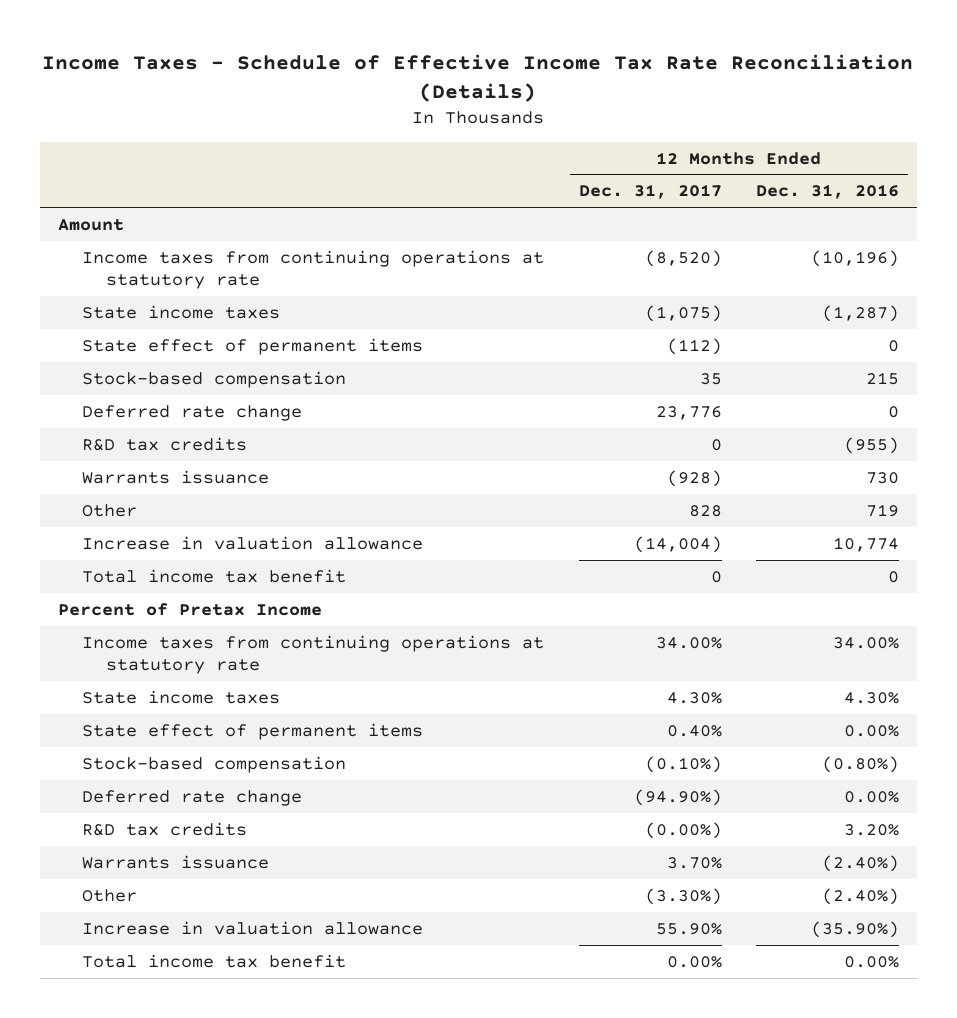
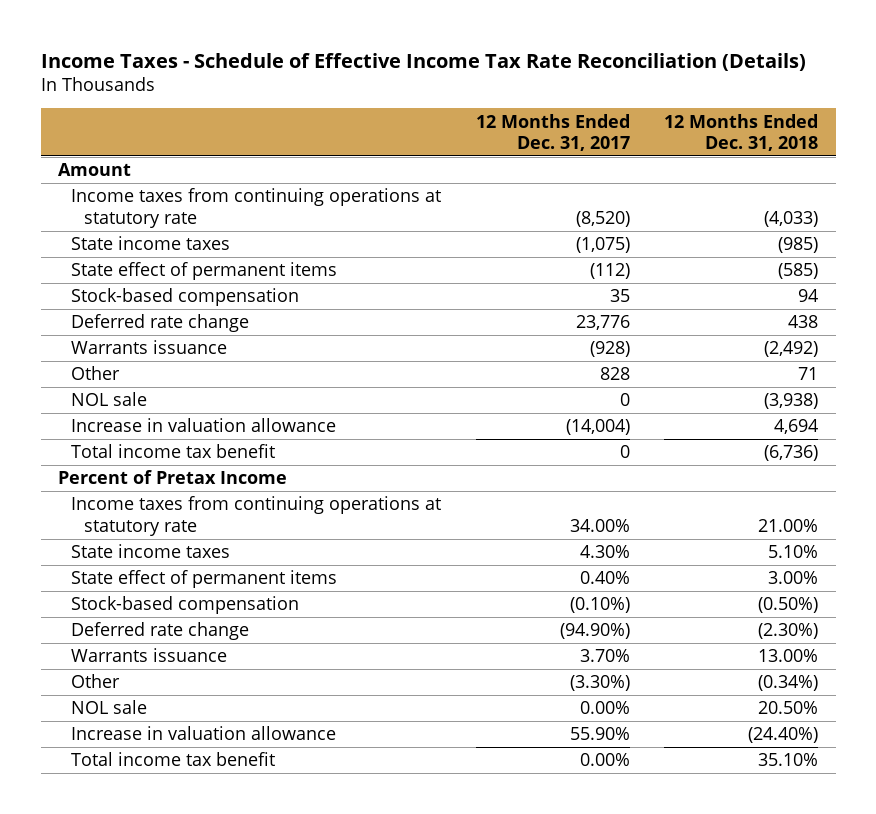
- | 12 Months Ended Dec. 31, 2017 | 12 Months Ended Dec. 31, 2016
+ | 12 Months Ended Dec. 31, 2017 | 12 Months Ended Dec. 31, 2018
- R&D tax credits | 0 | (955)
+ NOL sale | 0 | (3,938)
- R&D tax credits | (0.00%) | 3.20%
+ NOL sale | 0.00% | 20.50%

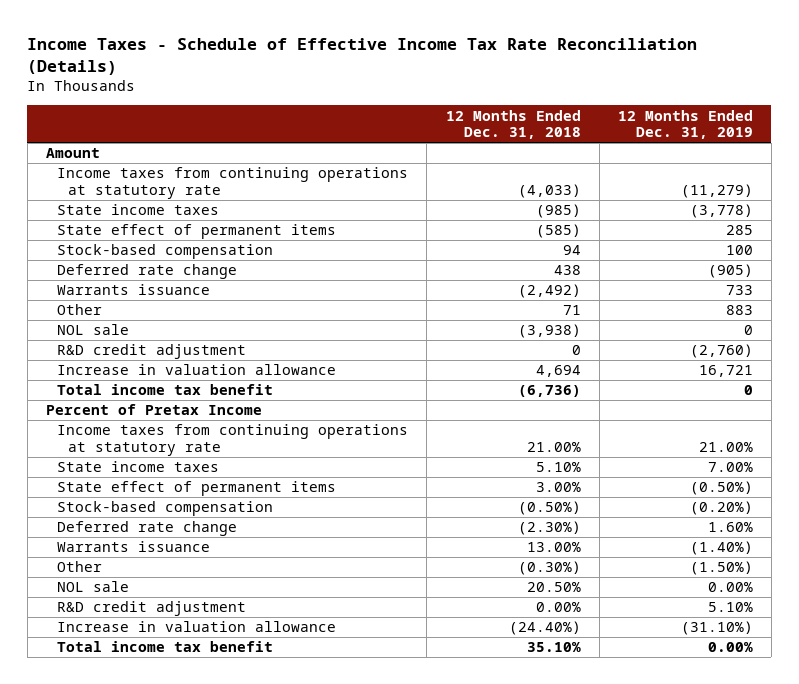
- | 12 Months Ended Dec. 31, 2017 | 12 Months Ended Dec. 31, 2018
+ | 12 Months Ended Dec. 31, 2018 | 12 Months Ended Dec. 31, 2019
+ R&D credit adjustment | 0 | (2,760)
- Other | (3.30%) | (0.34%)
+ Other | (0.30%) | (1.50%)
+ R&D credit adjustment | 0.00% | 5.10%

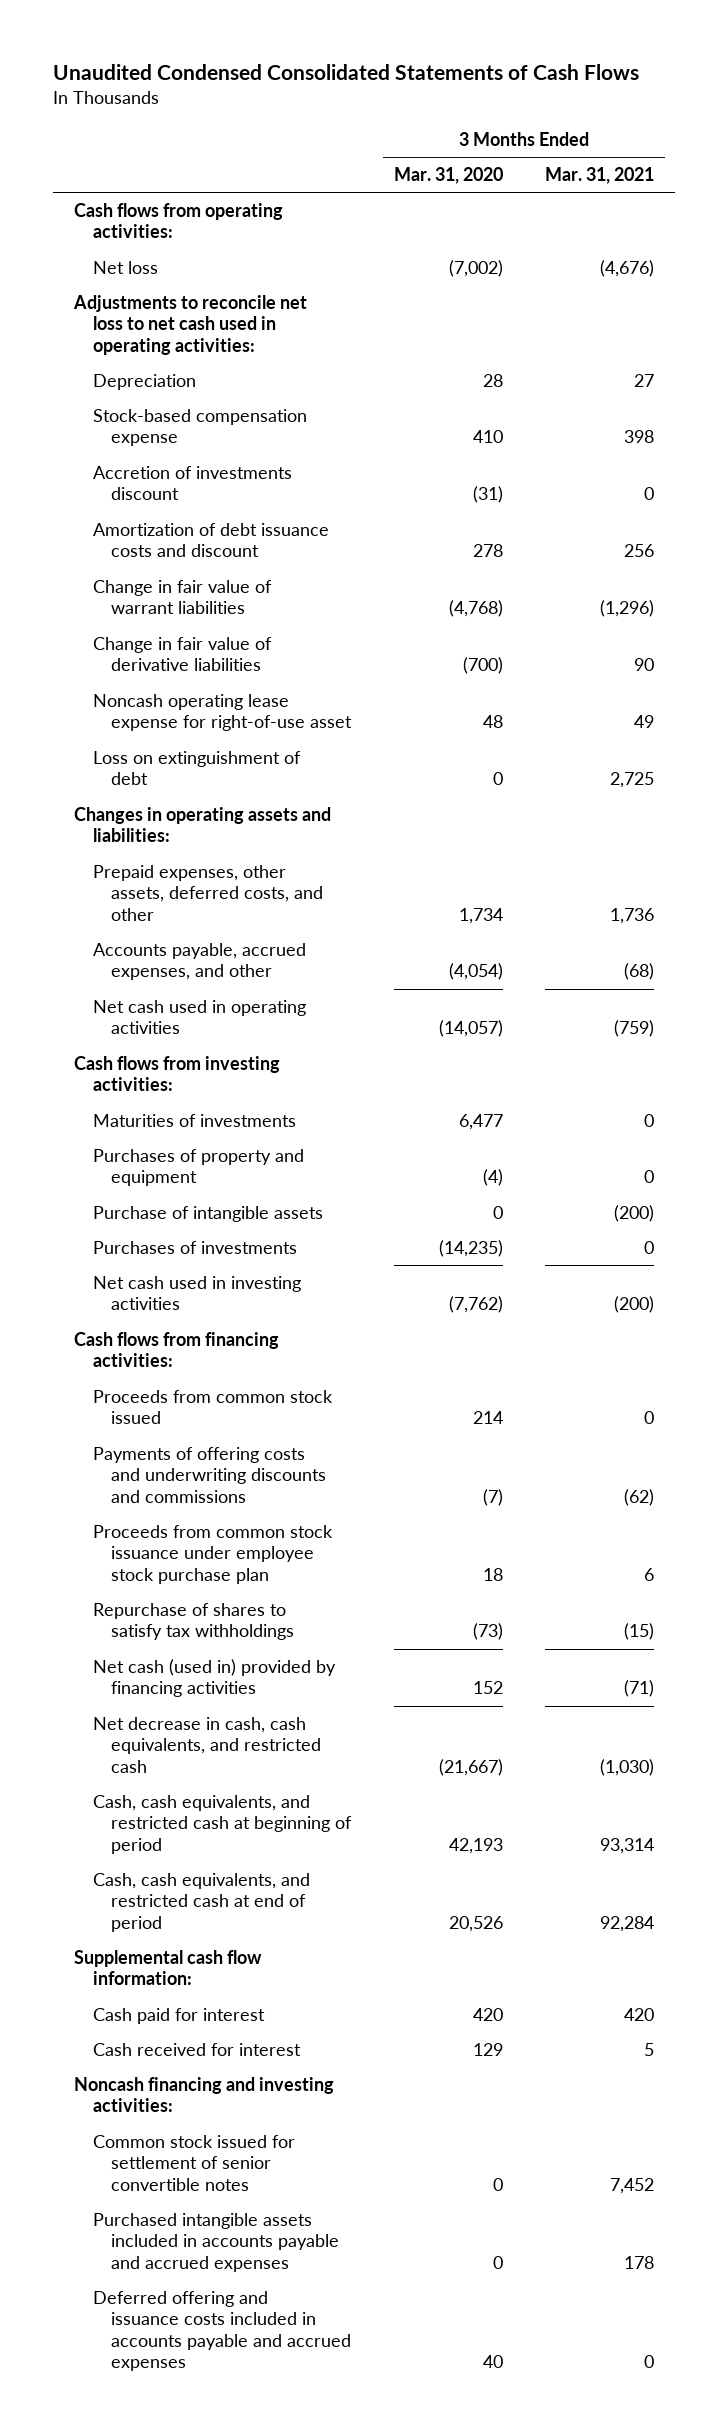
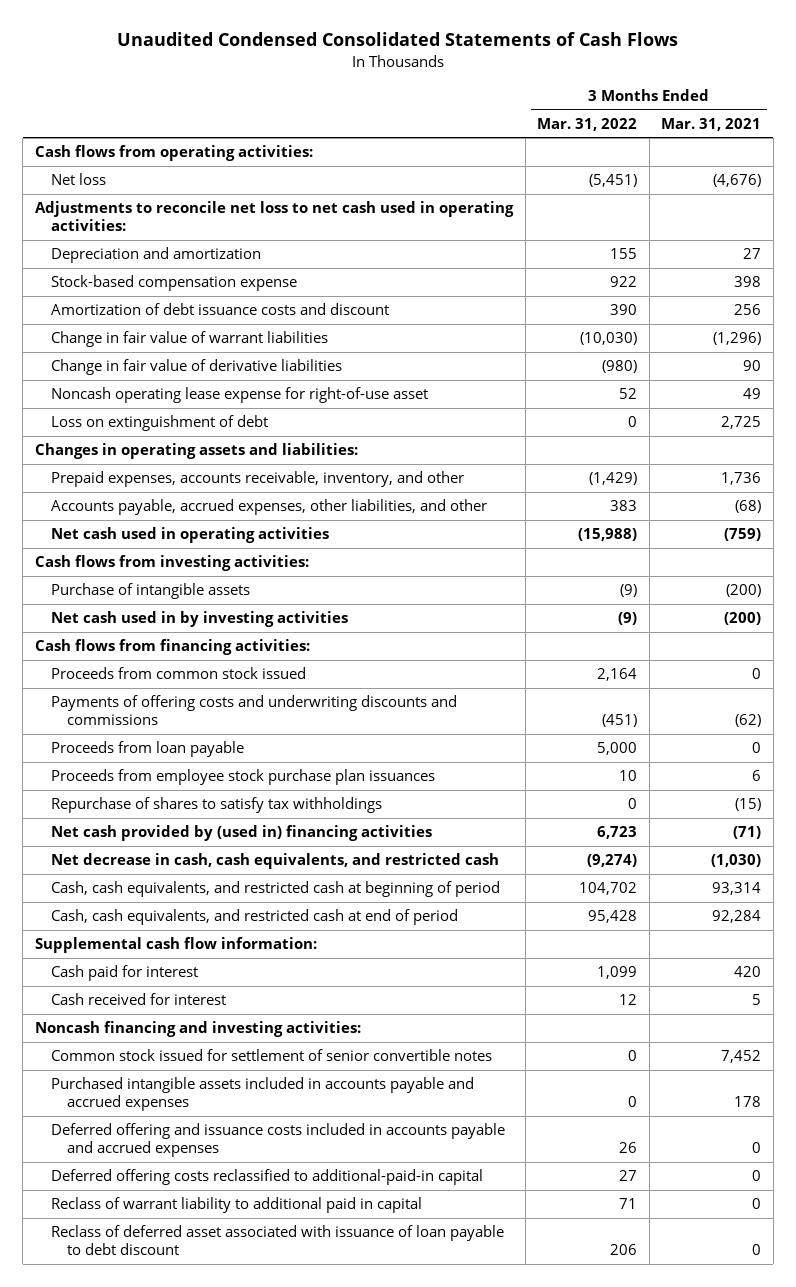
- | 3 Months Ended Mar. 31, 2020 | 3 Months Ended Mar. 31, 2021
+ | 3 Months Ended Mar. 31, 2022 | 3 Months Ended Mar. 31, 2021
- Depreciation | 28 | 27
+ Depreciation and amortization | 155 | 27
- Accretion of investments discount | (31) | 0
- Prepaid expenses, other assets, deferred costs, and other | 1,734 | 1,736
- Accounts payable, accrued expenses, and other | (4,054) | (68)
+ Prepaid expenses, accounts receivable, inventory, and other | (1,429) | 1,736
+ Accounts payable, accrued expenses, other liabilities, and other | 383 | (68)
- Maturities of investments | 6,477 | 0
- Purchases of property and equipment | (4) | 0
- Purchases of investments | (14,235) | 0
- Net cash used in investing activities | (7,762) | (200)
+ Net cash used in by investing activities | (9) | (200)
- Proceeds from common stock issuance under employee stock purchase plan | 18 | 6
+ Proceeds from loan payable | 5,000 | 0
+ Proceeds from employee stock purchase plan issuances | 10 | 6
- Net cash (used in) provided by financing activities | 152 | (71)
+ Net cash provided by (used in) financing activities | 6,723 | (71)
+ Deferred offering costs reclassified to additional-paid-in capital | 27 | 0
+ Reclass of warrant liability to additional paid in capital | 71 | 0
+ Reclass of deferred asset associated with issuance of loan payable to debt discount | 206 | 0

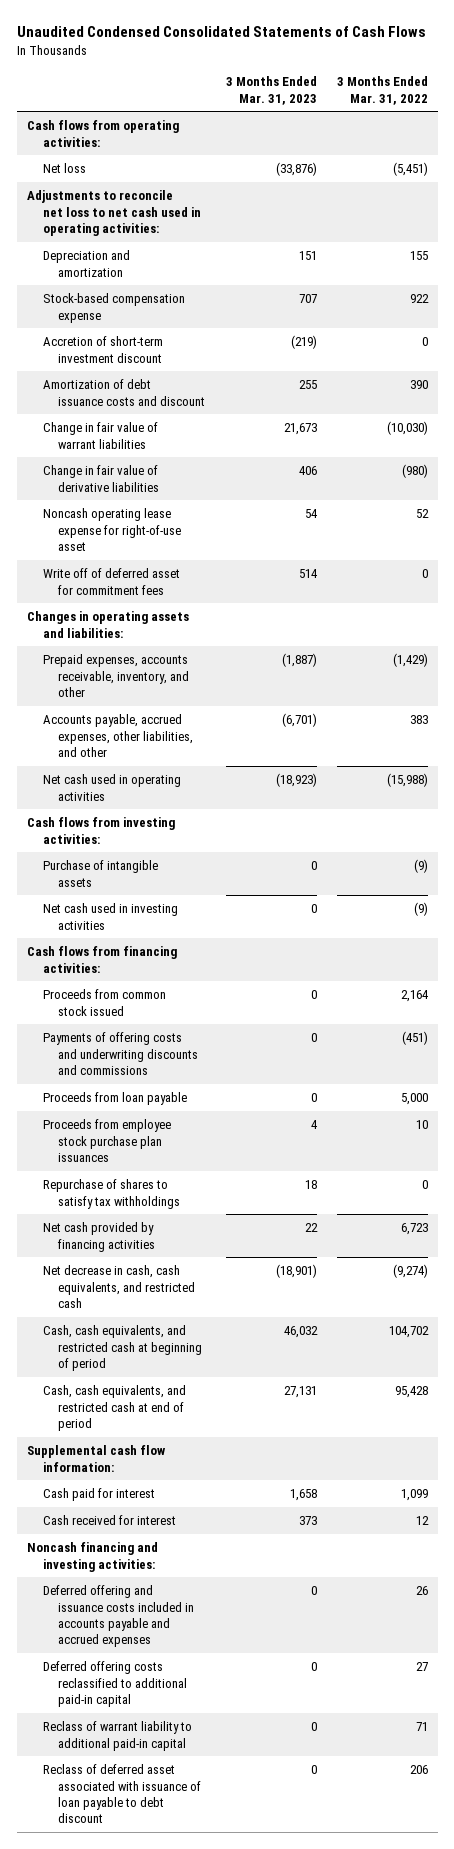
- | 3 Months Ended Mar. 31, 2022 | 3 Months Ended Mar. 31, 2021
+ | 3 Months Ended Mar. 31, 2023 | 3 Months Ended Mar. 31, 2022
+ Accretion of short-term investment discount | (219) | 0
- Loss on extinguishment of debt | 0 | 2,725
+ Write off of deferred asset for commitment fees | 514 | 0
- Net cash used in by investing activities | (9) | (200)
+ Net cash used in investing activities | 0 | (9)
- Net cash provided by (used in) financing activities | 6,723 | (71)
+ Net cash provided by financing activities | 22 | 6,723
- Common stock issued for settlement of senior convertible notes | 0 | 7,452
- Purchased intangible assets included in accounts payable and accrued expenses | 0 | 178
- Deferred offering costs reclassified to additional-paid-in capital | 27 | 0
- Reclass of warrant liability to additional paid in capital | 71 | 0
+ Deferred offering costs reclassified to additional paid-in capital | 0 | 27
+ Reclass of warrant liability to additional paid-in capital | 0 | 71

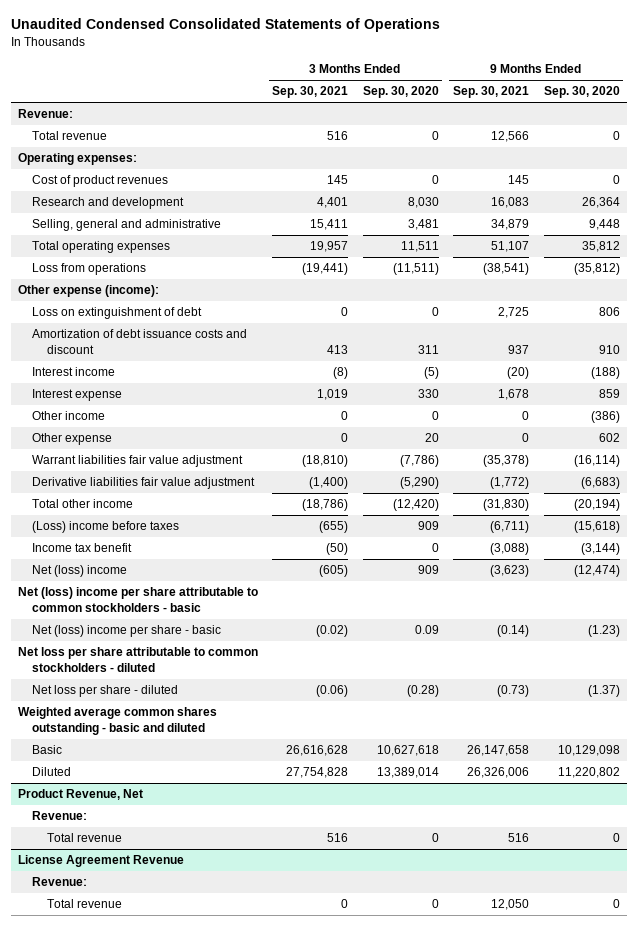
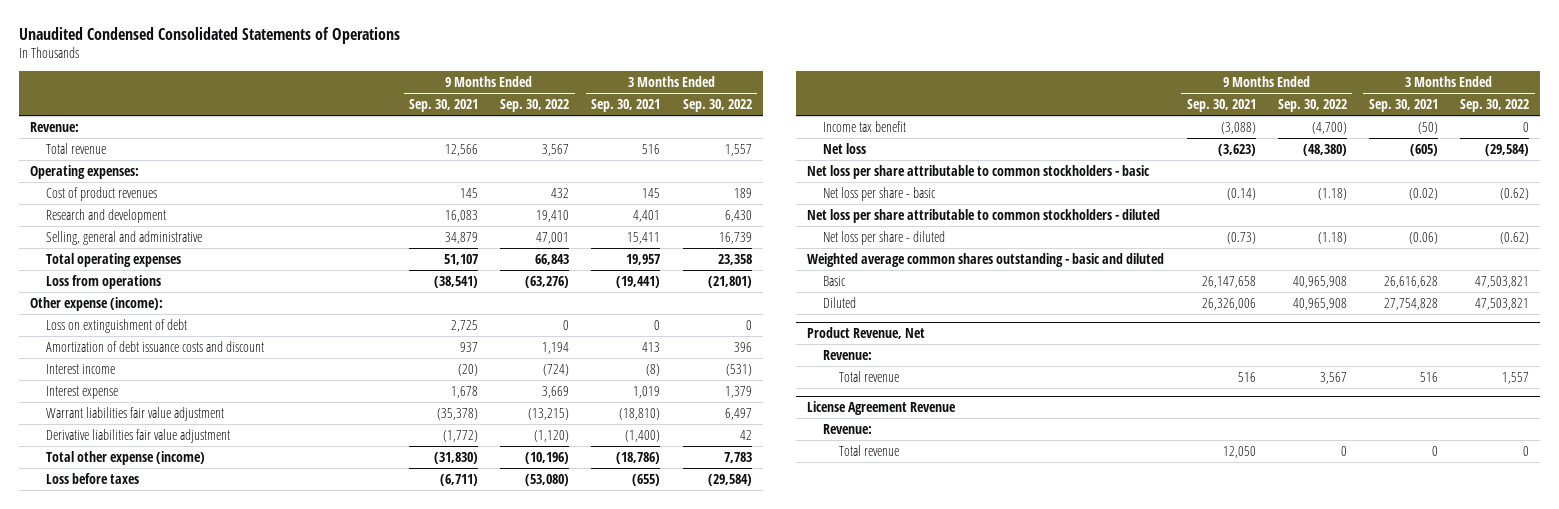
- | 3 Months Ended Sep. 30, 2021 | 3 Months Ended Sep. 30, 2020 | 9 Months Ended Sep. 30, 2021 | 9 Months Ended Sep. 30, 2020
+ | 9 Months Ended Sep. 30, 2021 | 9 Months Ended Sep. 30, 2022 | 3 Months Ended Sep. 30, 2021 | 3 Months Ended Sep. 30, 2022
- Other income | 0 | 0 | 0 | (386)
- Other expense | 0 | 20 | 0 | 602
- Total other income | (18,786) | (12,420) | (31,830) | (20,194)
- (Loss) income before taxes | (655) | 909 | (6,711) | (15,618)
+ Total other expense (income) | (31,830) | (10,196) | (18,786) | 7,783
+ Loss before taxes | (6,711) | (53,080) | (655) | (29,584)
- Net (loss) income | (605) | 909 | (3,623) | (12,474)
- Net (loss) income per share attributable to common stockholders - basic
- Net (loss) income per share - basic | (0.02) | 0.09 | (0.14) | (1.23)
+ Net loss | (3,623) | (48,380) | (605) | (29,584)
+ Net loss per share attributable to common stockholders - basic
+ Net loss per share - basic | (0.14) | (1.18) | (0.02) | (0.62)

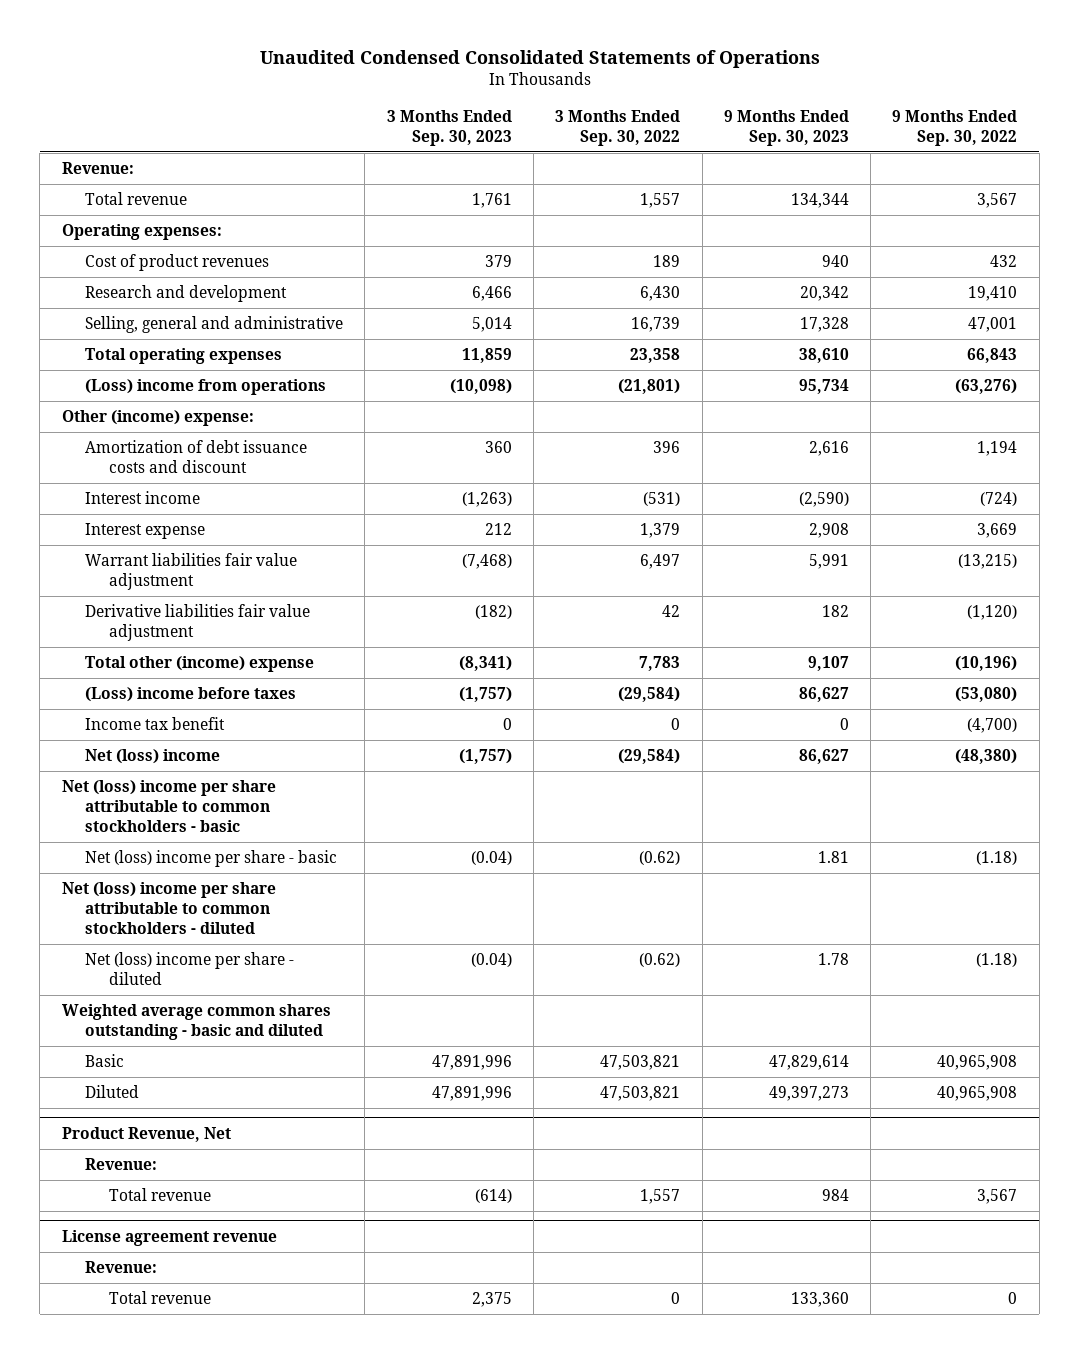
- | 9 Months Ended Sep. 30, 2021 | 9 Months Ended Sep. 30, 2022 | 3 Months Ended Sep. 30, 2021 | 3 Months Ended Sep. 30, 2022
+ | 3 Months Ended Sep. 30, 2023 | 3 Months Ended Sep. 30, 2022 | 9 Months Ended Sep. 30, 2023 | 9 Months Ended Sep. 30, 2022
- Loss from operations | (38,541) | (63,276) | (19,441) | (21,801)
- Other expense (income):
- Loss on extinguishment of debt | 2,725 | 0 | 0 | 0
+ (Loss) income from operations | (10,098) | (21,801) | 95,734 | (63,276)
+ Other (income) expense:
- Total other expense (income) | (31,830) | (10,196) | (18,786) | 7,783
- Loss before taxes | (6,711) | (53,080) | (655) | (29,584)
+ Total other (income) expense | (8,341) | 7,783 | 9,107 | (10,196)
+ (Loss) income before taxes | (1,757) | (29,584) | 86,627 | (53,080)
- Net loss | (3,623) | (48,380) | (605) | (29,584)
- Net loss per share attributable to common stockholders - basic
- Net loss per share - basic | (0.14) | (1.18) | (0.02) | (0.62)
- Net loss per share attributable to common stockholders - diluted
- Net loss per share - diluted | (0.73) | (1.18) | (0.06) | (0.62)
+ Net (loss) income | (1,757) | (29,584) | 86,627 | (48,380)
+ Net (loss) income per share attributable to common stockholders - basic
+ Net (loss) income per share - basic | (0.04) | (0.62) | 1.81 | (1.18)
+ Net (loss) income per share attributable to common stockholders - diluted
+ Net (loss) income per share - diluted | (0.04) | (0.62) | 1.78 | (1.18)
- License Agreement Revenue
+ License agreement revenue

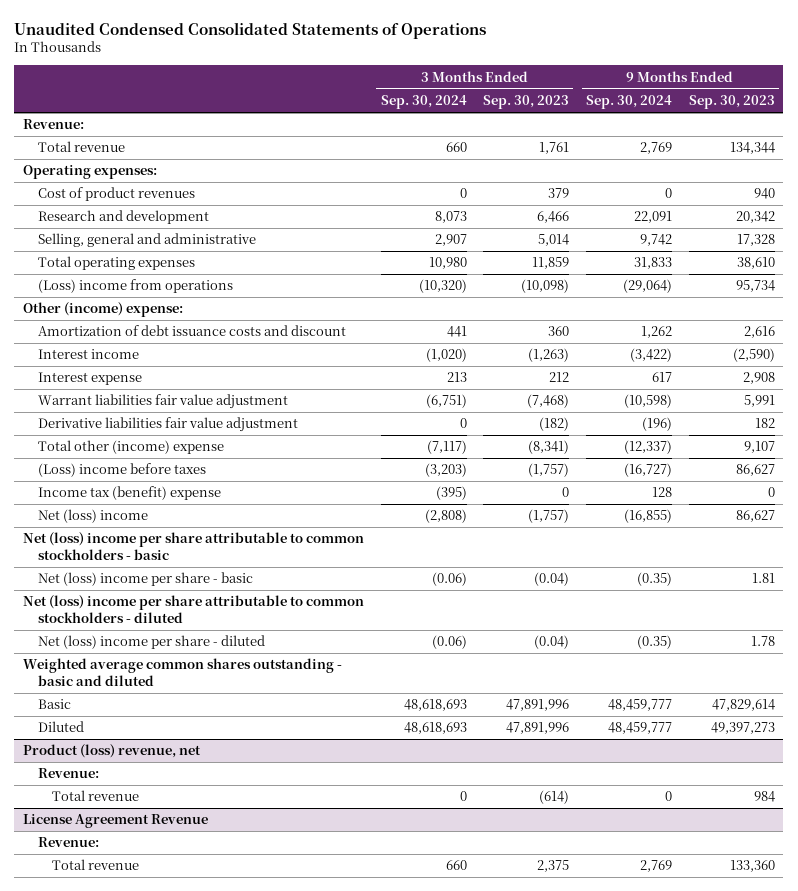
- | 3 Months Ended Sep. 30, 2023 | 3 Months Ended Sep. 30, 2022 | 9 Months Ended Sep. 30, 2023 | 9 Months Ended Sep. 30, 2022
+ | 3 Months Ended Sep. 30, 2024 | 3 Months Ended Sep. 30, 2023 | 9 Months Ended Sep. 30, 2024 | 9 Months Ended Sep. 30, 2023
- Income tax benefit | 0 | 0 | 0 | (4,700)
+ Income tax (benefit) expense | (395) | 0 | 128 | 0
- Product Revenue, Net
+ Product (loss) revenue, net
- License agreement revenue
+ License Agreement Revenue

